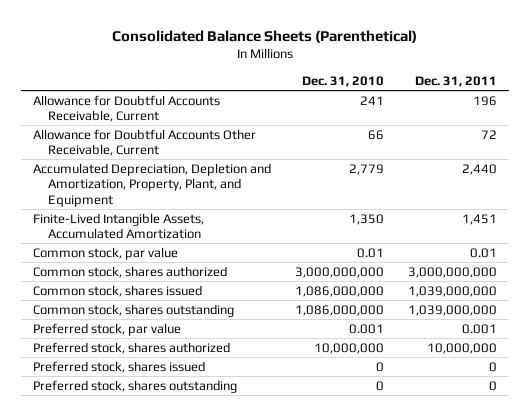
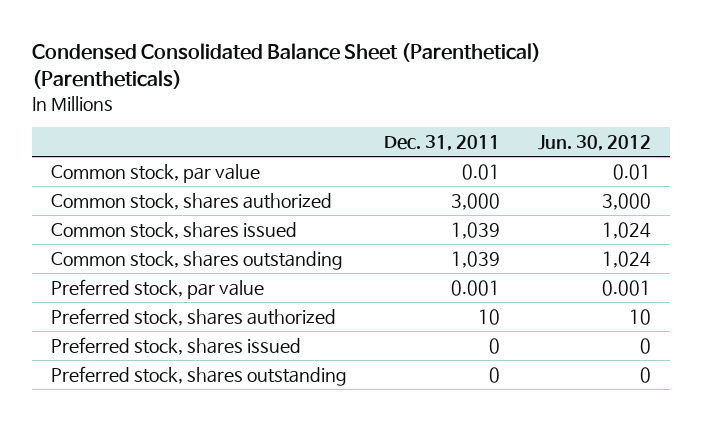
- Consolidated Balance Sheets (Parenthetical)
+ Condensed Consolidated Balance Sheet (Parenthetical) (Parentheticals)
- | Dec. 31, 2010 | Dec. 31, 2011
+ | Dec. 31, 2011 | Jun. 30, 2012
- Allowance for Doubtful Accounts Receivable, Current | 241 | 196
- Allowance for Doubtful Accounts Other Receivable, Current | 66 | 72
- Accumulated Depreciation, Depletion and Amortization, Property, Plant, and Equipment | 2,779 | 2,440
- Finite-Lived Intangible Assets, Accumulated Amortization | 1,350 | 1,451
- Common stock, shares authorized | 3,000,000,000 | 3,000,000,000
- Common stock, shares issued | 1,086,000,000 | 1,039,000,000
- Common stock, shares outstanding | 1,086,000,000 | 1,039,000,000
+ Common stock, shares authorized | 3,000 | 3,000
+ Common stock, shares issued | 1,039 | 1,024
+ Common stock, shares outstanding | 1,039 | 1,024
- Preferred stock, shares authorized | 10,000,000 | 10,000,000
+ Preferred stock, shares authorized | 10 | 10

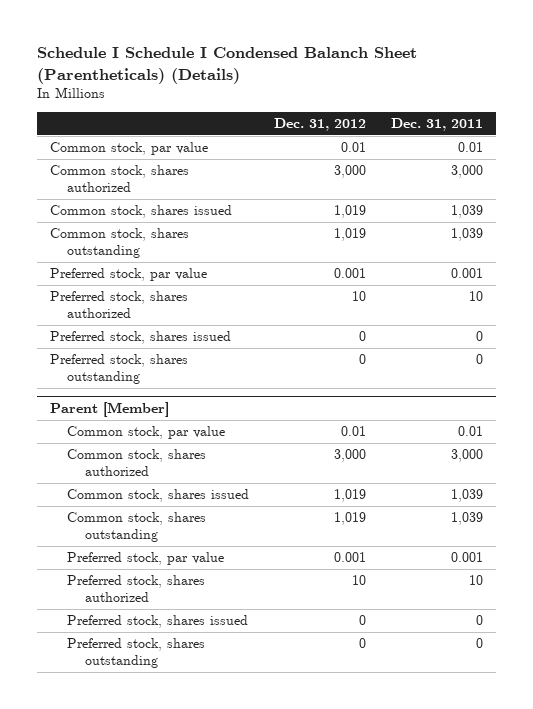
- Condensed Consolidated Balance Sheet (Parenthetical) (Parentheticals)
+ Schedule I Schedule I Condensed Balanch Sheet (Parentheticals) (Details)
- | Dec. 31, 2011 | Jun. 30, 2012
+ | Dec. 31, 2012 | Dec. 31, 2011
+ Parent [Member]
+ Common stock, par value | 0.01 | 0.01
+ Common stock, shares authorized | 3,000 | 3,000
+ Common stock, shares issued | 1,019 | 1,039
+ Common stock, shares outstanding | 1,019 | 1,039
+ Preferred stock, par value | 0.001 | 0.001
+ Preferred stock, shares authorized | 10 | 10
+ Preferred stock, shares issued | 0 | 0
+ Preferred stock, shares outstanding | 0 | 0

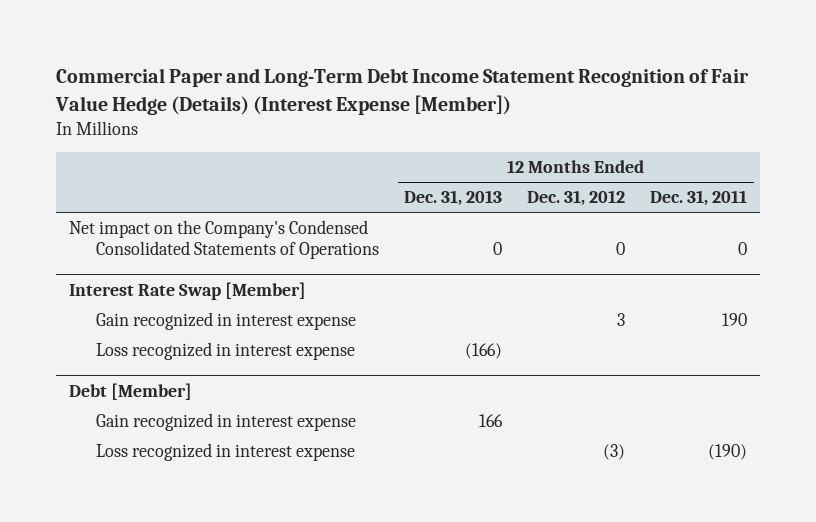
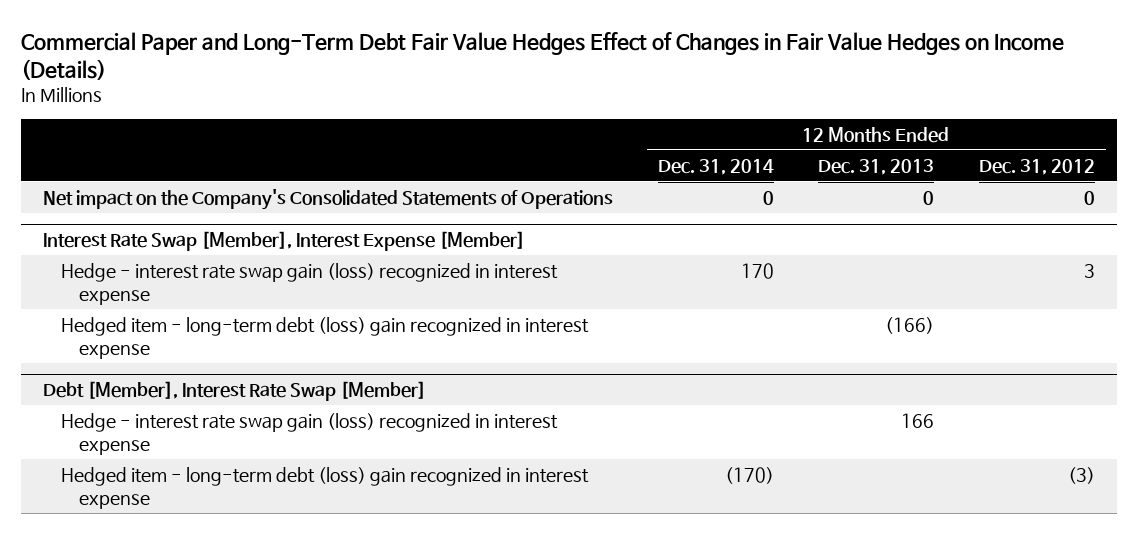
- Commercial Paper and Long-Term Debt Income Statement Recognition of Fair Value Hedge (Details) (Interest Expense [Member])
+ Commercial Paper and Long-Term Debt Fair Value Hedges Effect of Changes in Fair Value Hedges on Income (Details)
- | 12 Months Ended Dec. 31, 2013 | 12 Months Ended Dec. 31, 2012 | 12 Months Ended Dec. 31, 2011
+ | 12 Months Ended Dec. 31, 2014 | 12 Months Ended Dec. 31, 2013 | 12 Months Ended Dec. 31, 2012
- Net impact on the Company's Condensed Consolidated Statements of Operations | 0 | 0 | 0
- Interest Rate Swap [Member]
- Gain recognized in interest expense | | 3 | 190
- Loss recognized in interest expense | (166) | |
- Debt [Member]
- Gain recognized in interest expense | 166 | |
- Loss recognized in interest expense | | (3) | (190)
+ Net impact on the Company's Consolidated Statements of Operations | 0 | 0 | 0
+ Interest Rate Swap [Member], Interest Expense [Member]
+ Hedge - interest rate swap gain (loss) recognized in interest expense | 170 | | 3
+ Hedged item - long-term debt (loss) gain recognized in interest expense | | (166) |
+ Debt [Member], Interest Rate Swap [Member]
+ Hedge - interest rate swap gain (loss) recognized in interest expense | | 166 |
+ Hedged item - long-term debt (loss) gain recognized in interest expense | (170) | | (3)

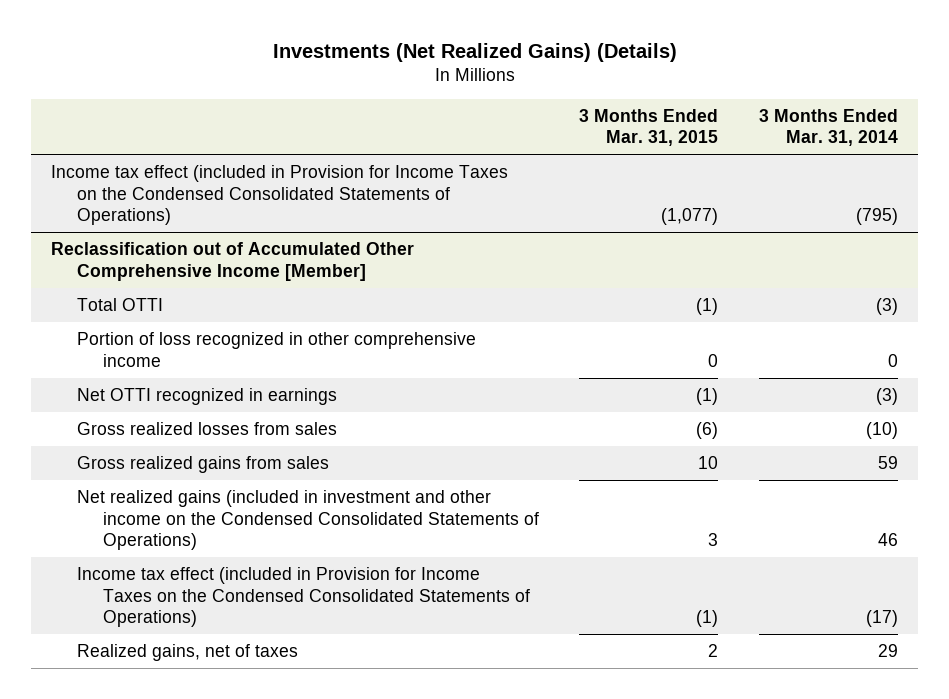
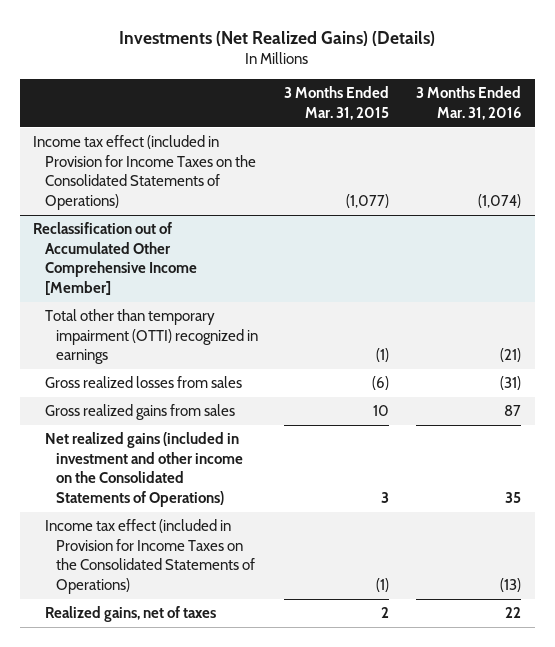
- | 3 Months Ended Mar. 31, 2015 | 3 Months Ended Mar. 31, 2014
+ | 3 Months Ended Mar. 31, 2015 | 3 Months Ended Mar. 31, 2016
- Income tax effect (included in Provision for Income Taxes on the Condensed Consolidated Statements of Operations) | (1,077) | (795)
+ Income tax effect (included in Provision for Income Taxes on the Consolidated Statements of Operations) | (1,077) | (1,074)
@ Reclassification out of Accumulated Other Comprehensive Income [Member]
- Total OTTI | (1) | (3)
- Portion of loss recognized in other comprehensive income | 0 | 0
- Net OTTI recognized in earnings | (1) | (3)
+ Total other than temporary impairment (OTTI) recognized in earnings | (1) | (21)
- Net realized gains (included in investment and other income on the Condensed Consolidated Statements of Operations) | 3 | 46
- Income tax effect (included in Provision for Income Taxes on the Condensed Consolidated Statements of Operations) | (1) | (17)
+ Net realized gains (included in investment and other income on the Consolidated Statements of Operations) | 3 | 35
+ Income tax effect (included in Provision for Income Taxes on the Consolidated Statements of Operations) | (1) | (13)

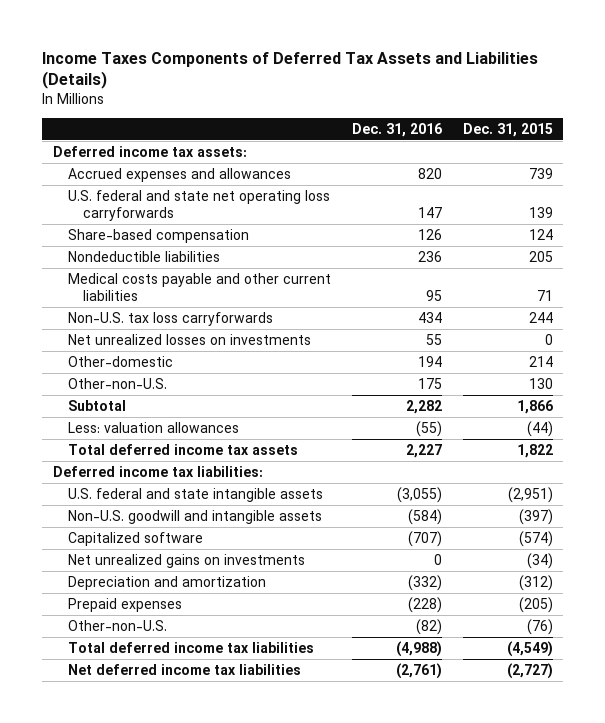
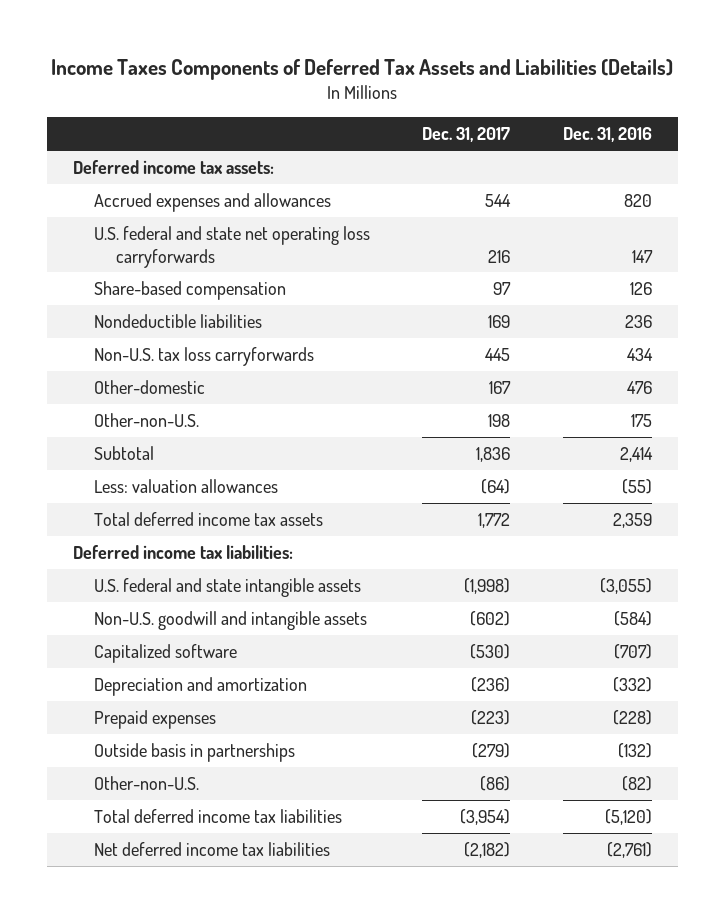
- | Dec. 31, 2016 | Dec. 31, 2015
+ | Dec. 31, 2017 | Dec. 31, 2016
- Medical costs payable and other current liabilities | 95 | 71
- Net unrealized losses on investments | 55 | 0
- Other-domestic | 194 | 214
+ Other-domestic | 167 | 476
- Subtotal | 2,282 | 1,866
+ Subtotal | 1,836 | 2,414
- Total deferred income tax assets | 2,227 | 1,822
+ Total deferred income tax assets | 1,772 | 2,359
- Net unrealized gains on investments | 0 | (34)
+ Outside basis in partnerships | (279) | (132)
- Total deferred income tax liabilities | (4,988) | (4,549)
+ Total deferred income tax liabilities | (3,954) | (5,120)

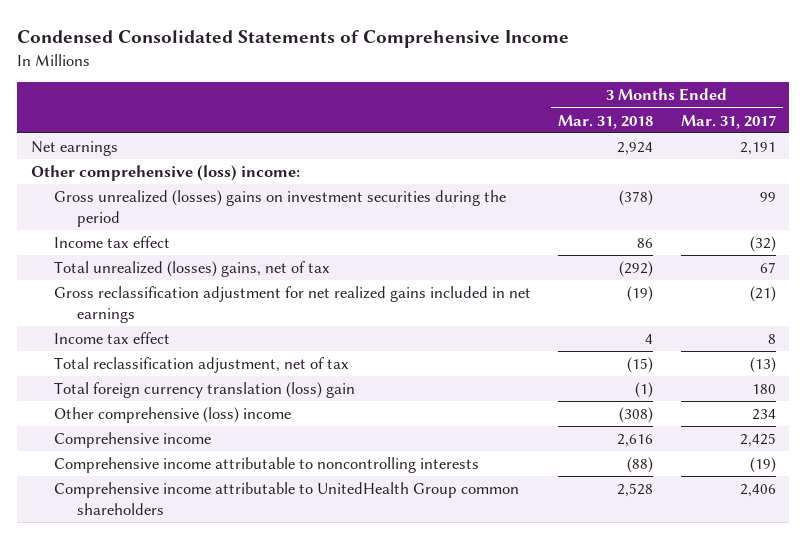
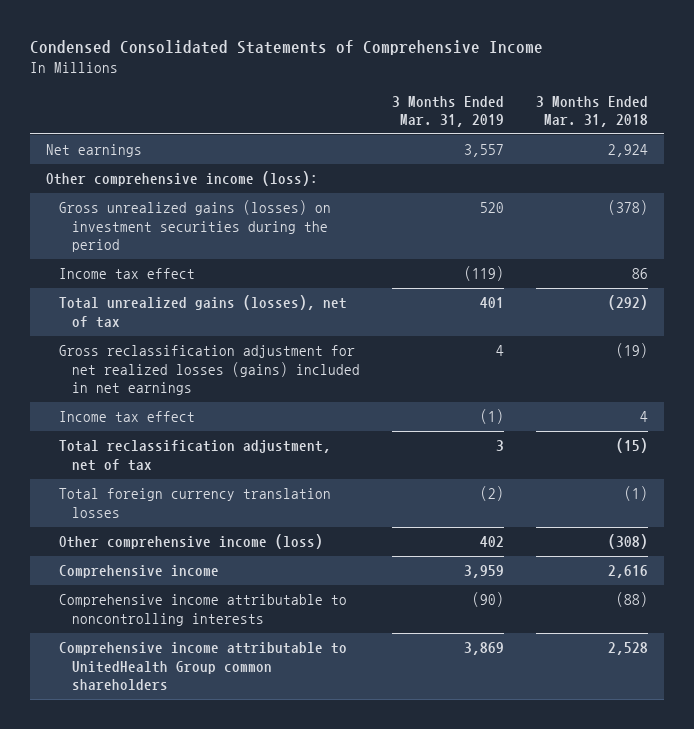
- | 3 Months Ended Mar. 31, 2018 | 3 Months Ended Mar. 31, 2017
+ | 3 Months Ended Mar. 31, 2019 | 3 Months Ended Mar. 31, 2018
- Other comprehensive (loss) income:
- Gross unrealized (losses) gains on investment securities during the period | (378) | 99
+ Other comprehensive income (loss):
+ Gross unrealized gains (losses) on investment securities during the period | 520 | (378)
- Total unrealized (losses) gains, net of tax | (292) | 67
- Gross reclassification adjustment for net realized gains included in net earnings | (19) | (21)
+ Total unrealized gains (losses), net of tax | 401 | (292)
+ Gross reclassification adjustment for net realized losses (gains) included in net earnings | 4 | (19)
- Total foreign currency translation (loss) gain | (1) | 180
- Other comprehensive (loss) income | (308) | 234
+ Total foreign currency translation losses | (2) | (1)
+ Other comprehensive income (loss) | 402 | (308)

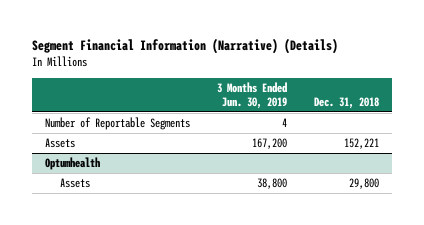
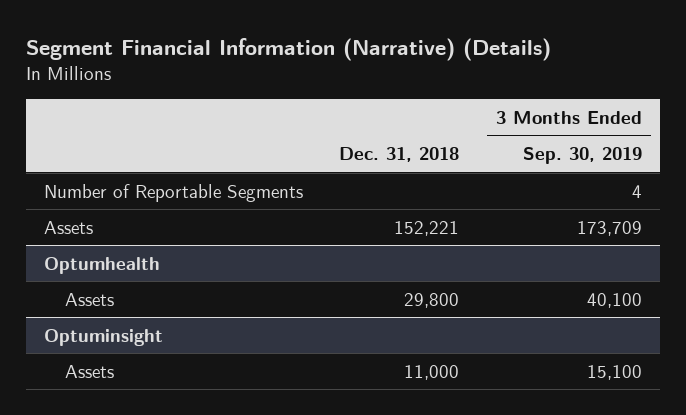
- | 3 Months Ended Jun. 30, 2019 | Dec. 31, 2018
+ | Dec. 31, 2018 | 3 Months Ended Sep. 30, 2019
+ Optuminsight
+ Assets | 11,000 | 15,100

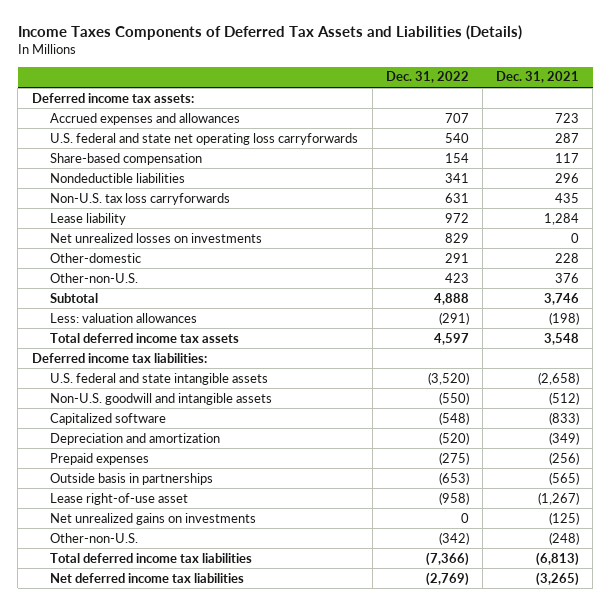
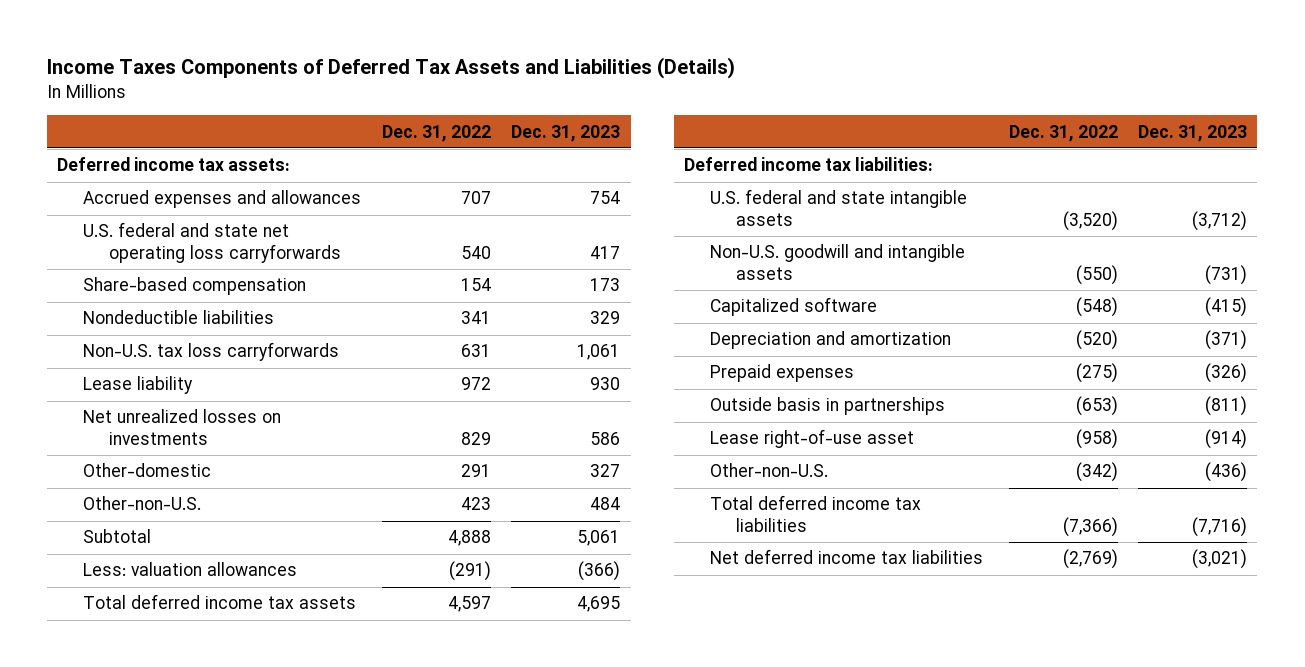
- | Dec. 31, 2022 | Dec. 31, 2021
+ | Dec. 31, 2022 | Dec. 31, 2023
- Net unrealized gains on investments | 0 | (125)

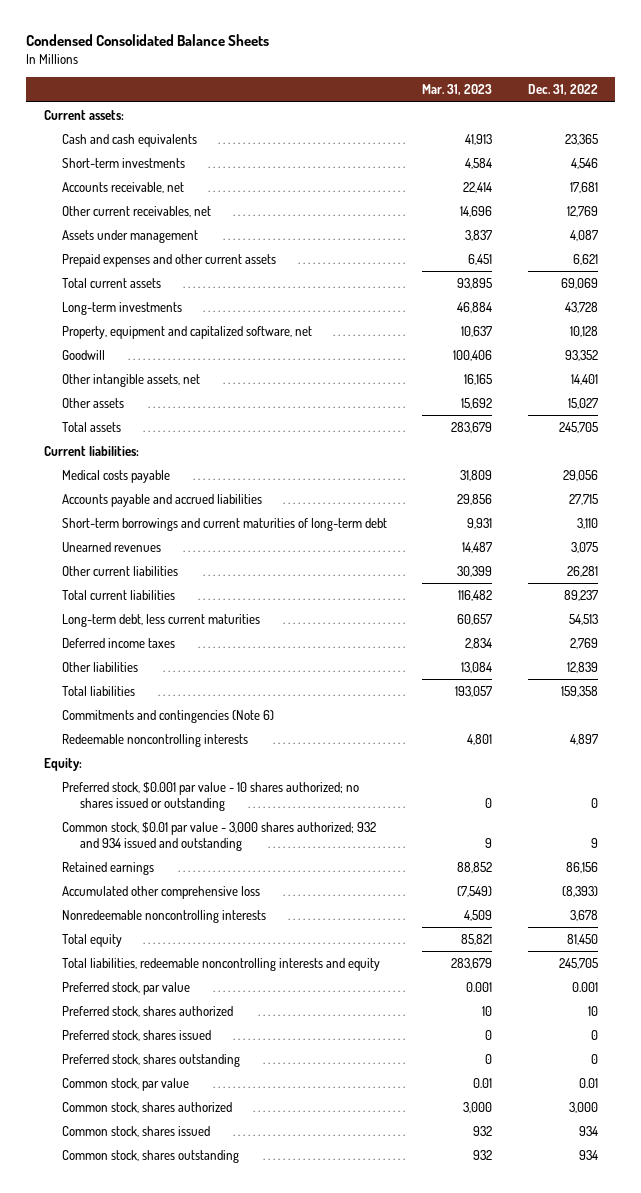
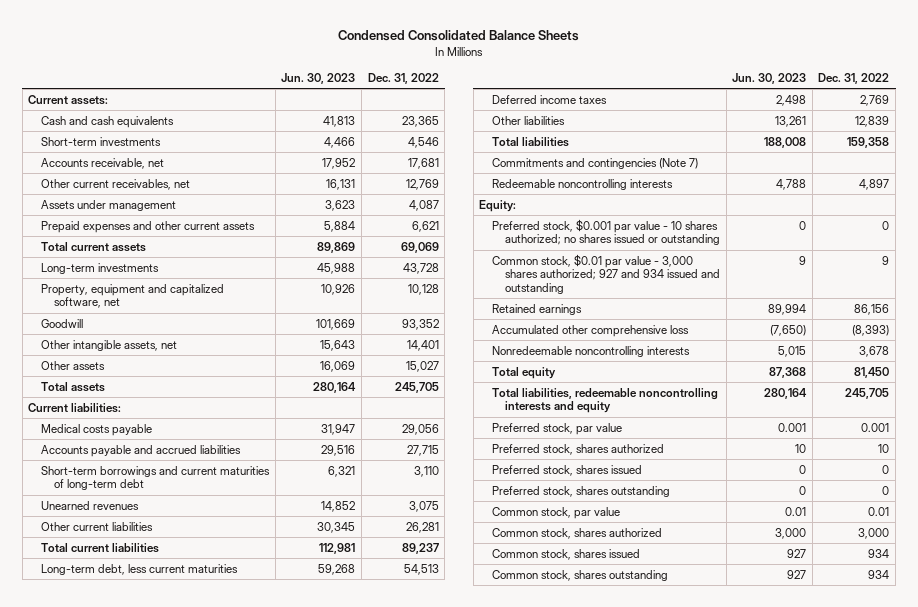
- | Mar. 31, 2023 | Dec. 31, 2022
+ | Jun. 30, 2023 | Dec. 31, 2022
- Commitments and contingencies (Note 6)
+ Commitments and contingencies (Note 7)
- Common stock, $0.01 par value - 3,000 shares authorized; 932 and 934 issued and outstanding | 9 | 9
+ Common stock, $0.01 par value - 3,000 shares authorized; 927 and 934 issued and outstanding | 9 | 9

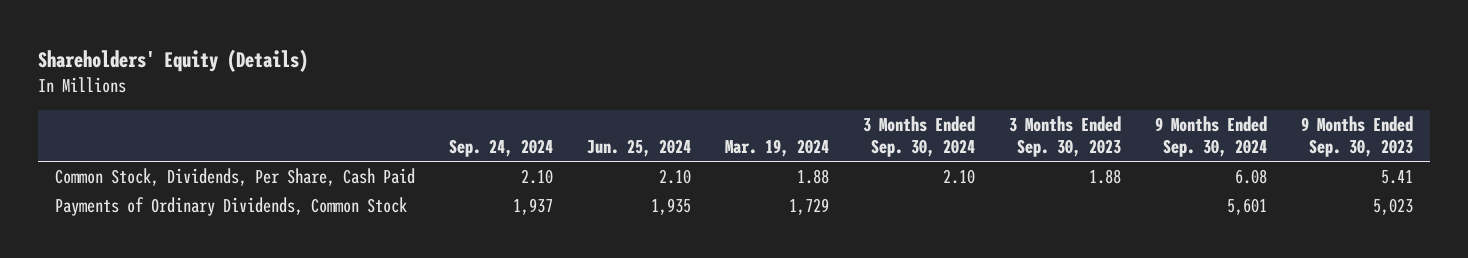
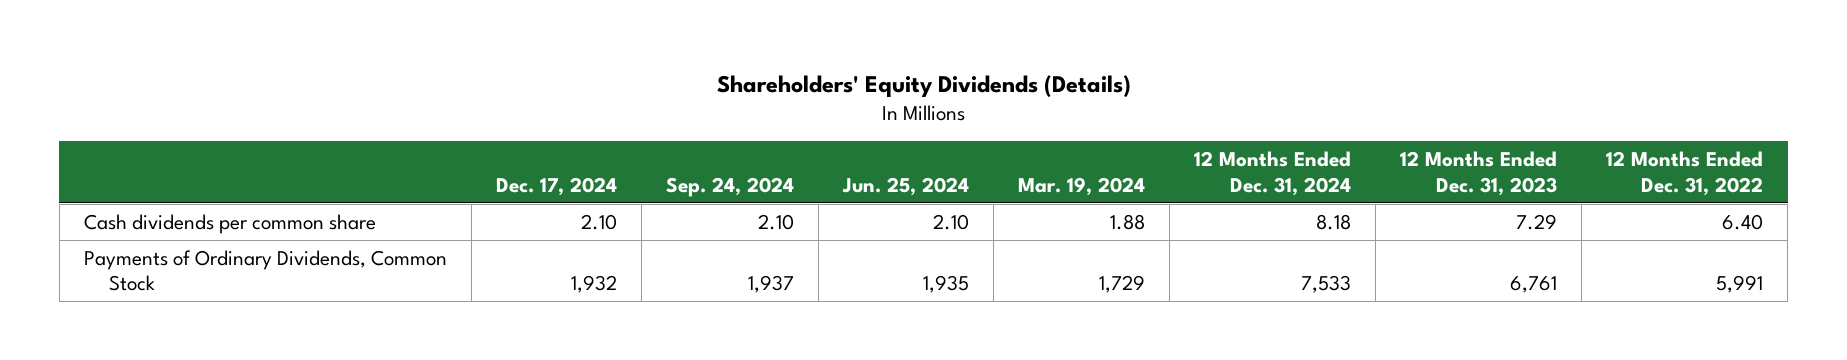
- Shareholders' Equity (Details)
+ Shareholders' Equity Dividends (Details)
- | Sep. 24, 2024 | Jun. 25, 2024 | Mar. 19, 2024 | 3 Months Ended Sep. 30, 2024 | 3 Months Ended Sep. 30, 2023 | 9 Months Ended Sep. 30, 2024 | 9 Months Ended Sep. 30, 2023
+ | Dec. 17, 2024 | Sep. 24, 2024 | Jun. 25, 2024 | Mar. 19, 2024 | 12 Months Ended Dec. 31, 2024 | 12 Months Ended Dec. 31, 2023 | 12 Months Ended Dec. 31, 2022
- Common Stock, Dividends, Per Share, Cash Paid | 2.10 | 2.10 | 1.88 | 2.10 | 1.88 | 6.08 | 5.41
+ Cash dividends per common share | 2.10 | 2.10 | 2.10 | 1.88 | 8.18 | 7.29 | 6.40

